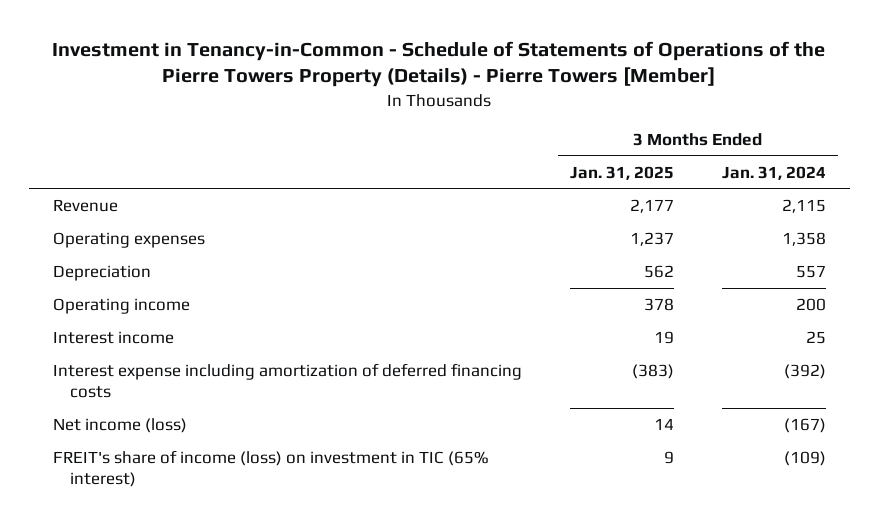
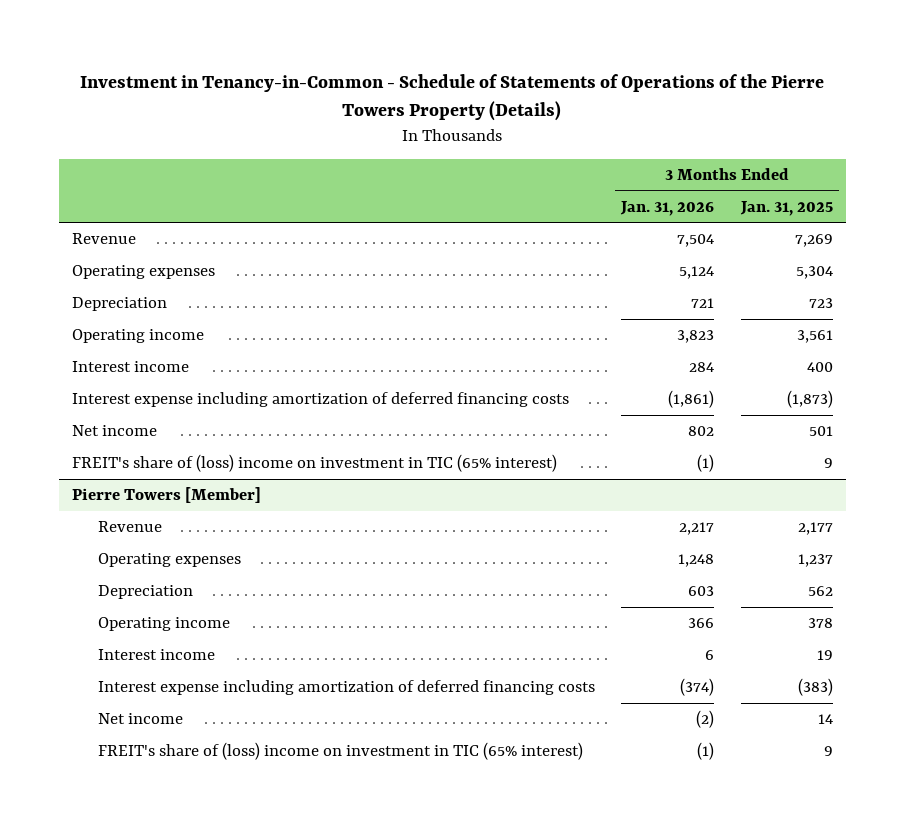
- Investment in Tenancy-in-Common - Schedule of Statements of Operations of the Pierre Towers Property (Details) - Pierre Towers [Member]
+ Investment in Tenancy-in-Common - Schedule of Statements of Operations of the Pierre Towers Property (Details)
- | 3 Months Ended Jan. 31, 2025 | 3 Months Ended Jan. 31, 2024
+ | 3 Months Ended Jan. 31, 2026 | 3 Months Ended Jan. 31, 2025
+ Revenue | 7,504 | 7,269
+ Operating expenses | 5,124 | 5,304
+ Depreciation | 721 | 723
+ Operating income | 3,823 | 3,561
+ Interest income | 284 | 400
+ Interest expense including amortization of deferred financing costs | (1,861) | (1,873)
+ Net income | 802 | 501
+ FREIT's share of (loss) income on investment in TIC (65% interest) | (1) | 9
+ Pierre Towers [Member]
- Net income (loss) | 14 | (167)
- FREIT's share of income (loss) on investment in TIC (65% interest) | 9 | (109)
+ Net income | (2) | 14
+ FREIT's share of (loss) income on investment in TIC (65% interest) | (1) | 9

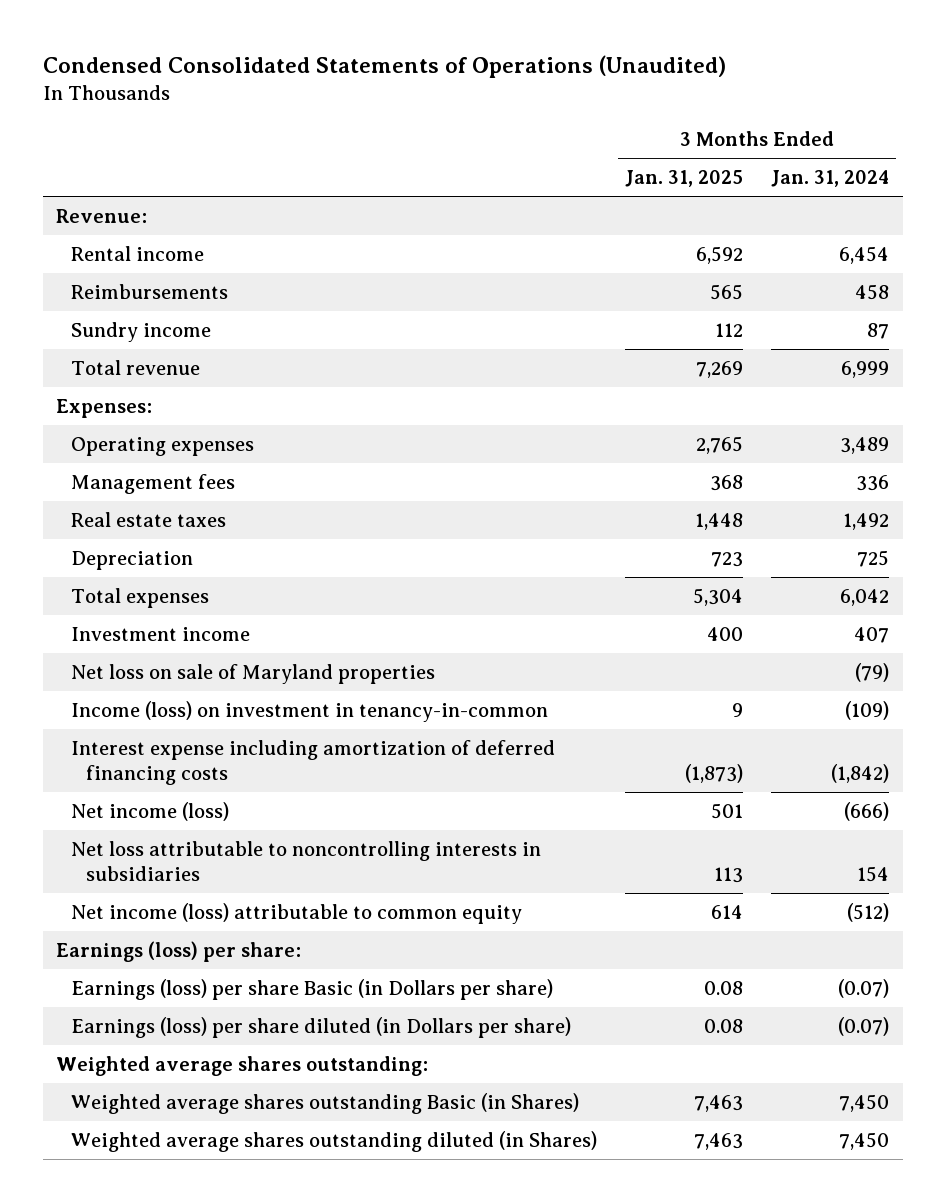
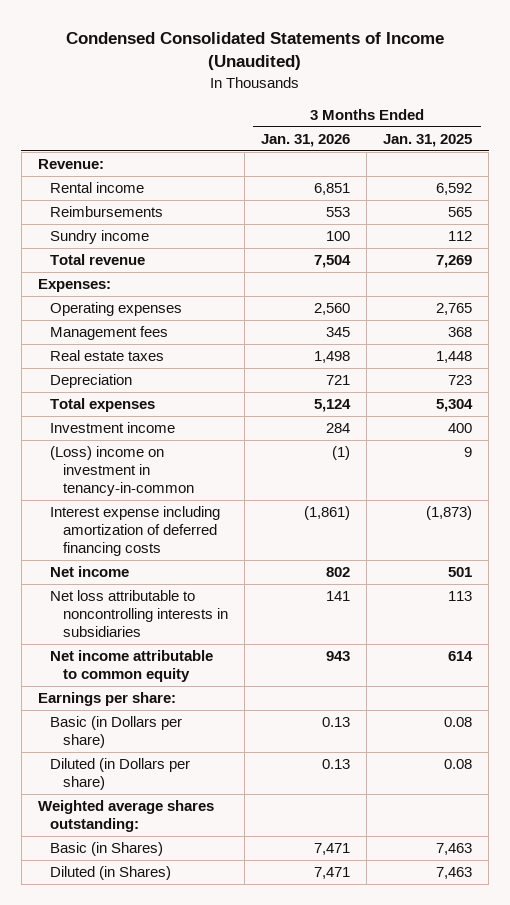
- Condensed Consolidated Statements of Operations (Unaudited)
+ Condensed Consolidated Statements of Income (Unaudited)
- | 3 Months Ended Jan. 31, 2025 | 3 Months Ended Jan. 31, 2024
+ | 3 Months Ended Jan. 31, 2026 | 3 Months Ended Jan. 31, 2025
- Net loss on sale of Maryland properties | | (79)
- Income (loss) on investment in tenancy-in-common | 9 | (109)
+ (Loss) income on investment in tenancy-in-common | (1) | 9
- Net income (loss) | 501 | (666)
+ Net income | 802 | 501
- Net income (loss) attributable to common equity | 614 | (512)
- Earnings (loss) per share:
- Earnings (loss) per share Basic (in Dollars per share) | 0.08 | (0.07)
- Earnings (loss) per share diluted (in Dollars per share) | 0.08 | (0.07)
+ Net income attributable to common equity | 943 | 614
+ Earnings per share:
+ Basic (in Dollars per share) | 0.13 | 0.08
+ Diluted (in Dollars per share) | 0.13 | 0.08
- Weighted average shares outstanding Basic (in Shares) | 7,463 | 7,450
- Weighted average shares outstanding diluted (in Shares) | 7,463 | 7,450
+ Basic (in Shares) | 7,471 | 7,463
+ Diluted (in Shares) | 7,471 | 7,463

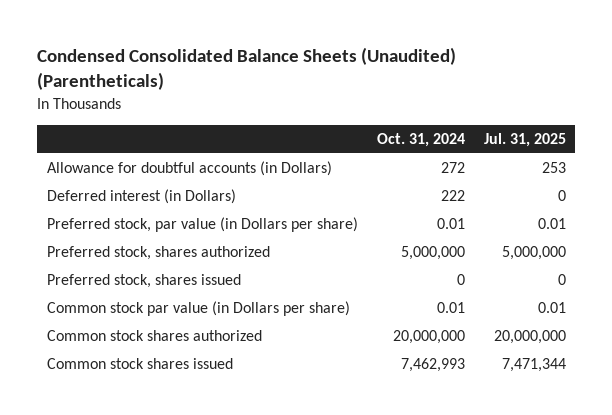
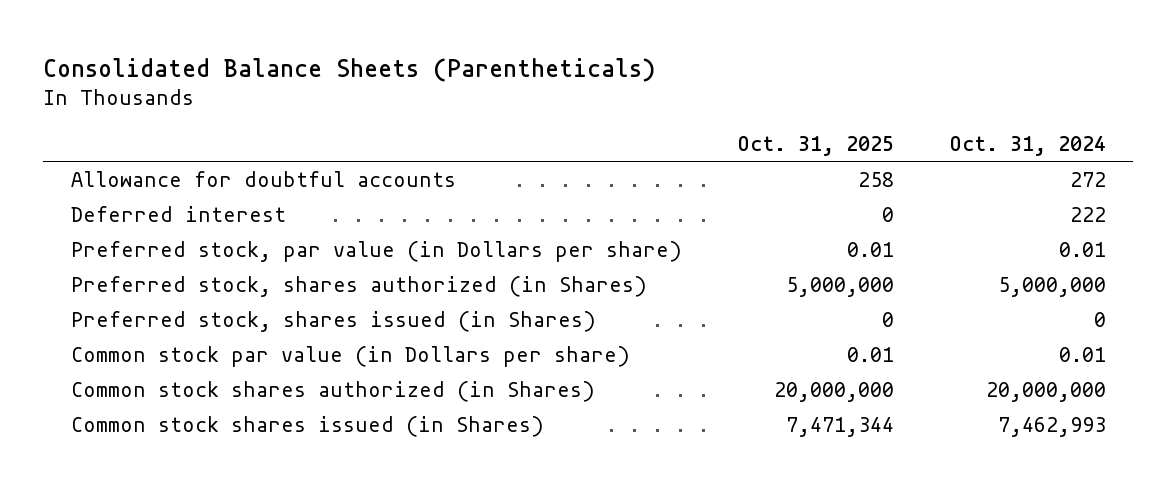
- Condensed Consolidated Balance Sheets (Unaudited) (Parentheticals)
+ Consolidated Balance Sheets (Parentheticals)
- | Oct. 31, 2024 | Jul. 31, 2025
+ | Oct. 31, 2025 | Oct. 31, 2024
- Allowance for doubtful accounts (in Dollars) | 272 | 253
- Deferred interest (in Dollars) | 222 | 0
+ Allowance for doubtful accounts | 258 | 272
+ Deferred interest | 0 | 222
- Preferred stock, shares authorized | 5,000,000 | 5,000,000
- Preferred stock, shares issued | 0 | 0
+ Preferred stock, shares authorized (in Shares) | 5,000,000 | 5,000,000
+ Preferred stock, shares issued (in Shares) | 0 | 0
- Common stock shares authorized | 20,000,000 | 20,000,000
- Common stock shares issued | 7,462,993 | 7,471,344
+ Common stock shares authorized (in Shares) | 20,000,000 | 20,000,000
+ Common stock shares issued (in Shares) | 7,471,344 | 7,462,993

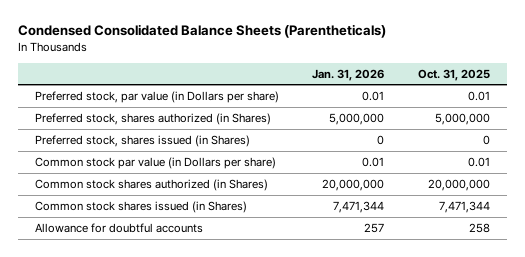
- Consolidated Balance Sheets (Parentheticals)
+ Condensed Consolidated Balance Sheets (Parentheticals)
- | Oct. 31, 2025 | Oct. 31, 2024
+ | Jan. 31, 2026 | Oct. 31, 2025
- Deferred interest | 0 | 222
moved down: Allowance for doubtful accounts | 257 | 258

